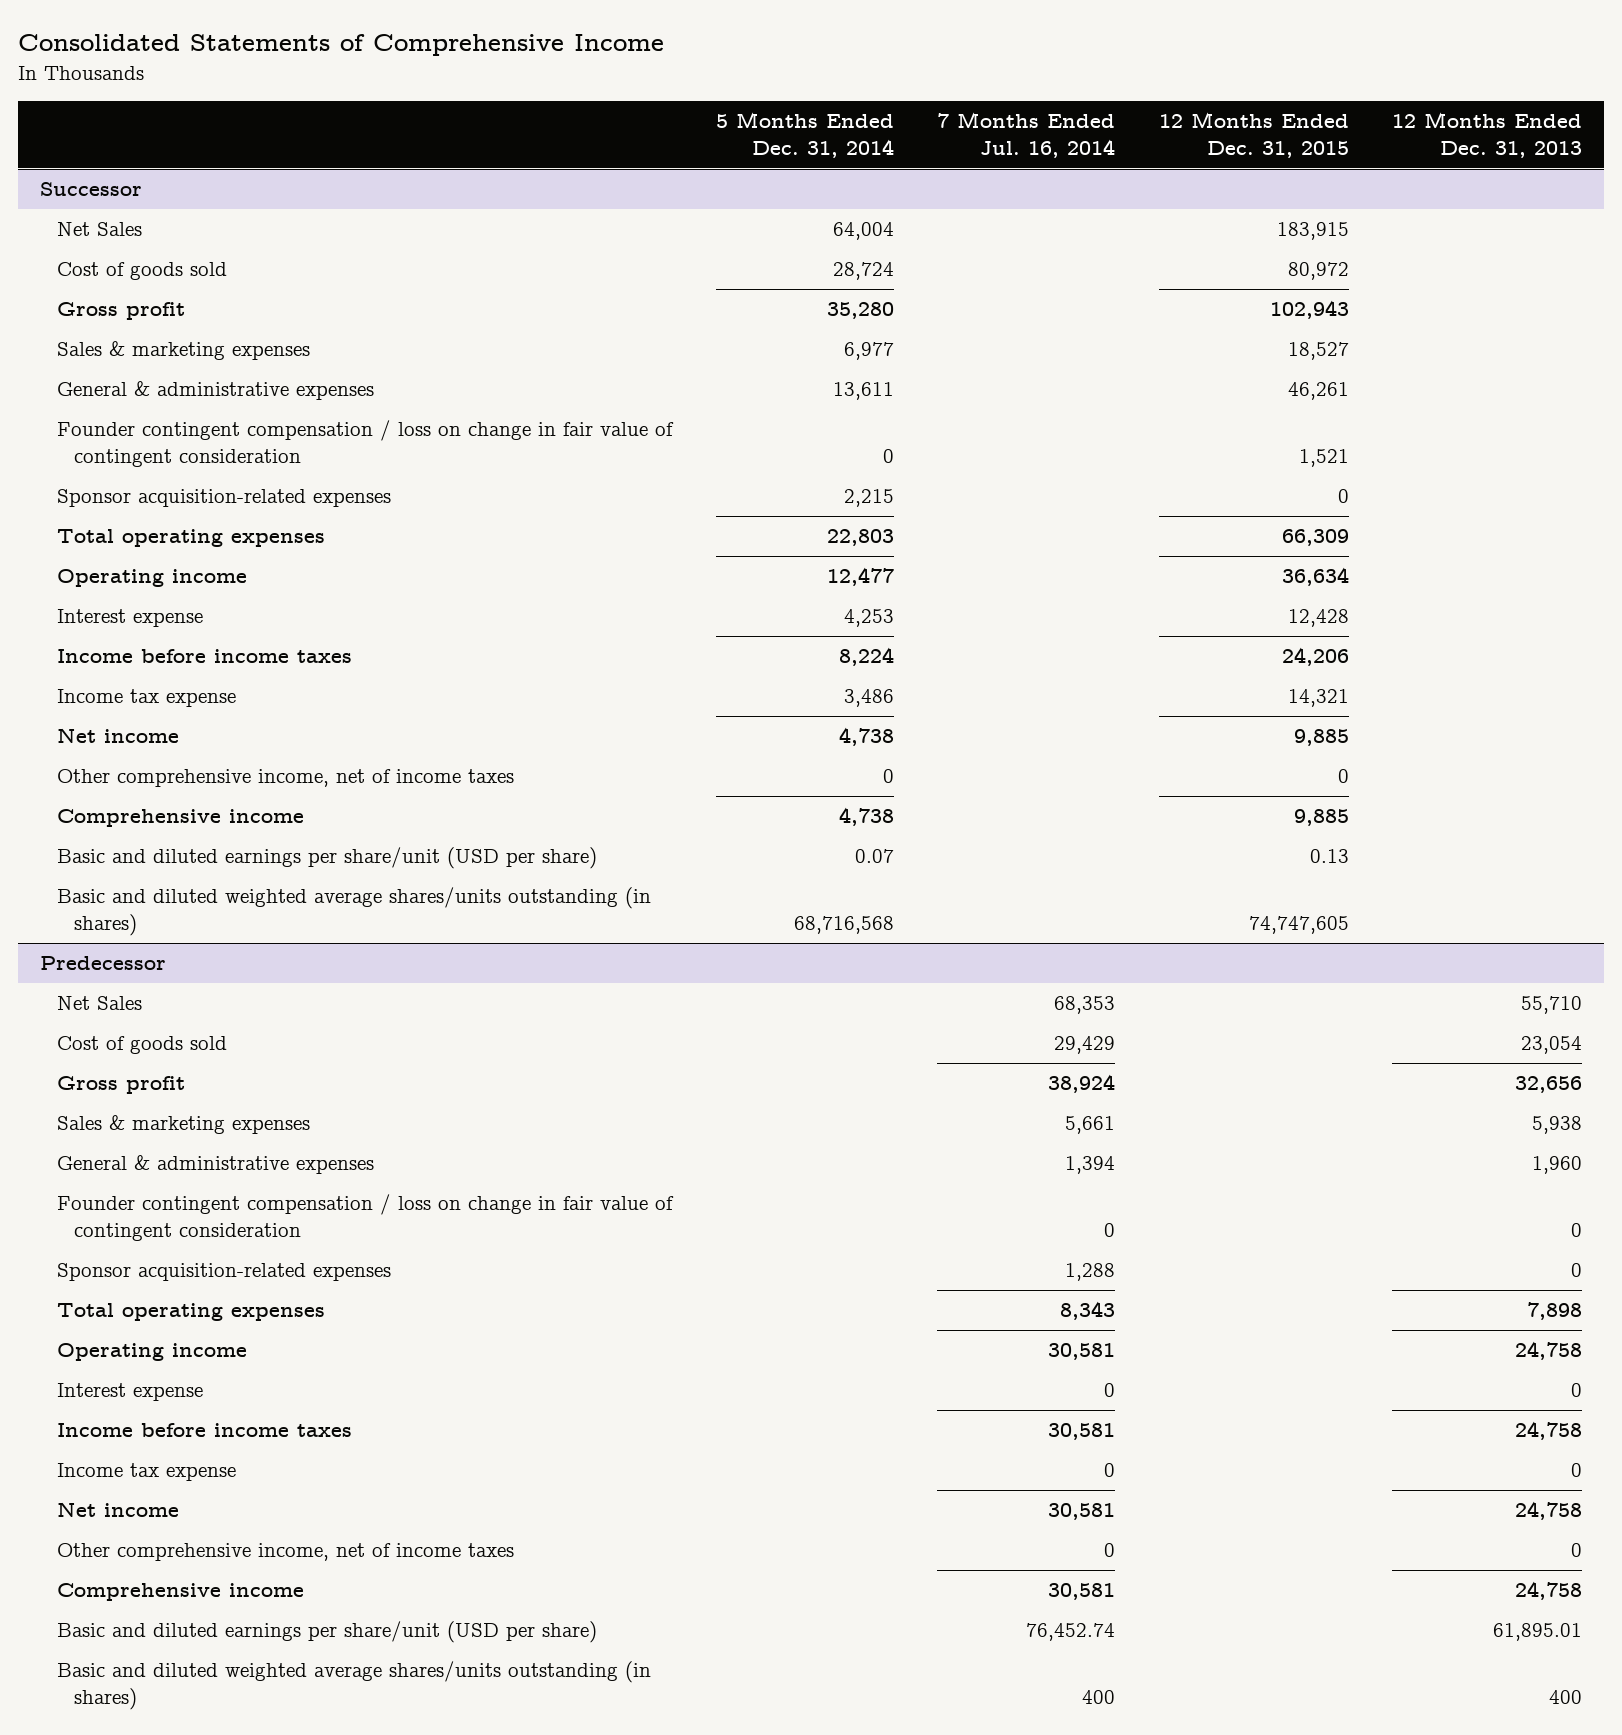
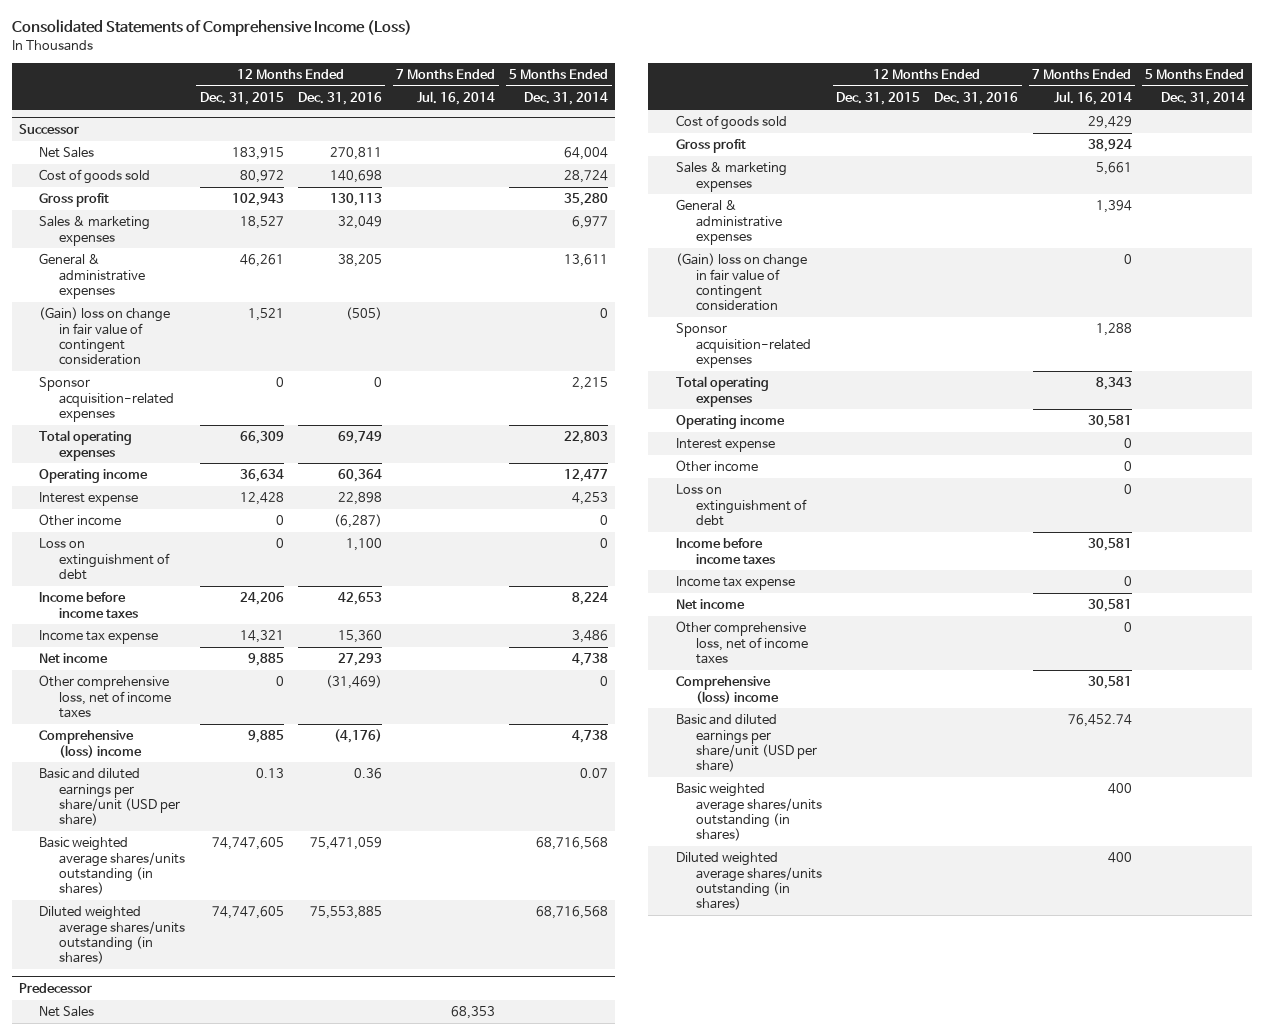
- Consolidated Statements of Comprehensive Income
+ Consolidated Statements of Comprehensive Income (Loss)
- | 5 Months Ended Dec. 31, 2014 | 7 Months Ended Jul. 16, 2014 | 12 Months Ended Dec. 31, 2015 | 12 Months Ended Dec. 31, 2013
+ | 12 Months Ended Dec. 31, 2015 | 12 Months Ended Dec. 31, 2016 | 7 Months Ended Jul. 16, 2014 | 5 Months Ended Dec. 31, 2014
@ Successor
- Founder contingent compensation / loss on change in fair value of contingent consideration | 0 | | 1,521 |
+ (Gain) loss on change in fair value of contingent consideration | 1,521 | (505) | | 0
+ Other income | 0 | (6,287) | | 0
+ Loss on extinguishment of debt | 0 | 1,100 | | 0
- Other comprehensive income, net of income taxes | 0 | | 0 |
- Comprehensive income | 4,738 | | 9,885 |
+ Other comprehensive loss, net of income taxes | 0 | (31,469) | | 0
+ Comprehensive (loss) income | 9,885 | (4,176) | | 4,738
- Basic and diluted weighted average shares/units outstanding (in shares) | 68,716,568 | | 74,747,605 |
+ Basic weighted average shares/units outstanding (in shares) | 74,747,605 | 75,471,059 | | 68,716,568
+ Diluted weighted average shares/units outstanding (in shares) | 74,747,605 | 75,553,885 | | 68,716,568
@ Predecessor
- Founder contingent compensation / loss on change in fair value of contingent consideration | | 0 | | 0
+ (Gain) loss on change in fair value of contingent consideration | | | 0 |
+ Other income | | | 0 |
+ Loss on extinguishment of debt | | | 0 |
- Other comprehensive income, net of income taxes | | 0 | | 0
- Comprehensive income | | 30,581 | | 24,758
+ Other comprehensive loss, net of income taxes | | | 0 |
+ Comprehensive (loss) income | | | 30,581 |
- Basic and diluted weighted average shares/units outstanding (in shares) | | 400 | | 400
+ Basic weighted average shares/units outstanding (in shares) | | | 400 |
+ Diluted weighted average shares/units outstanding (in shares) | | | 400 |

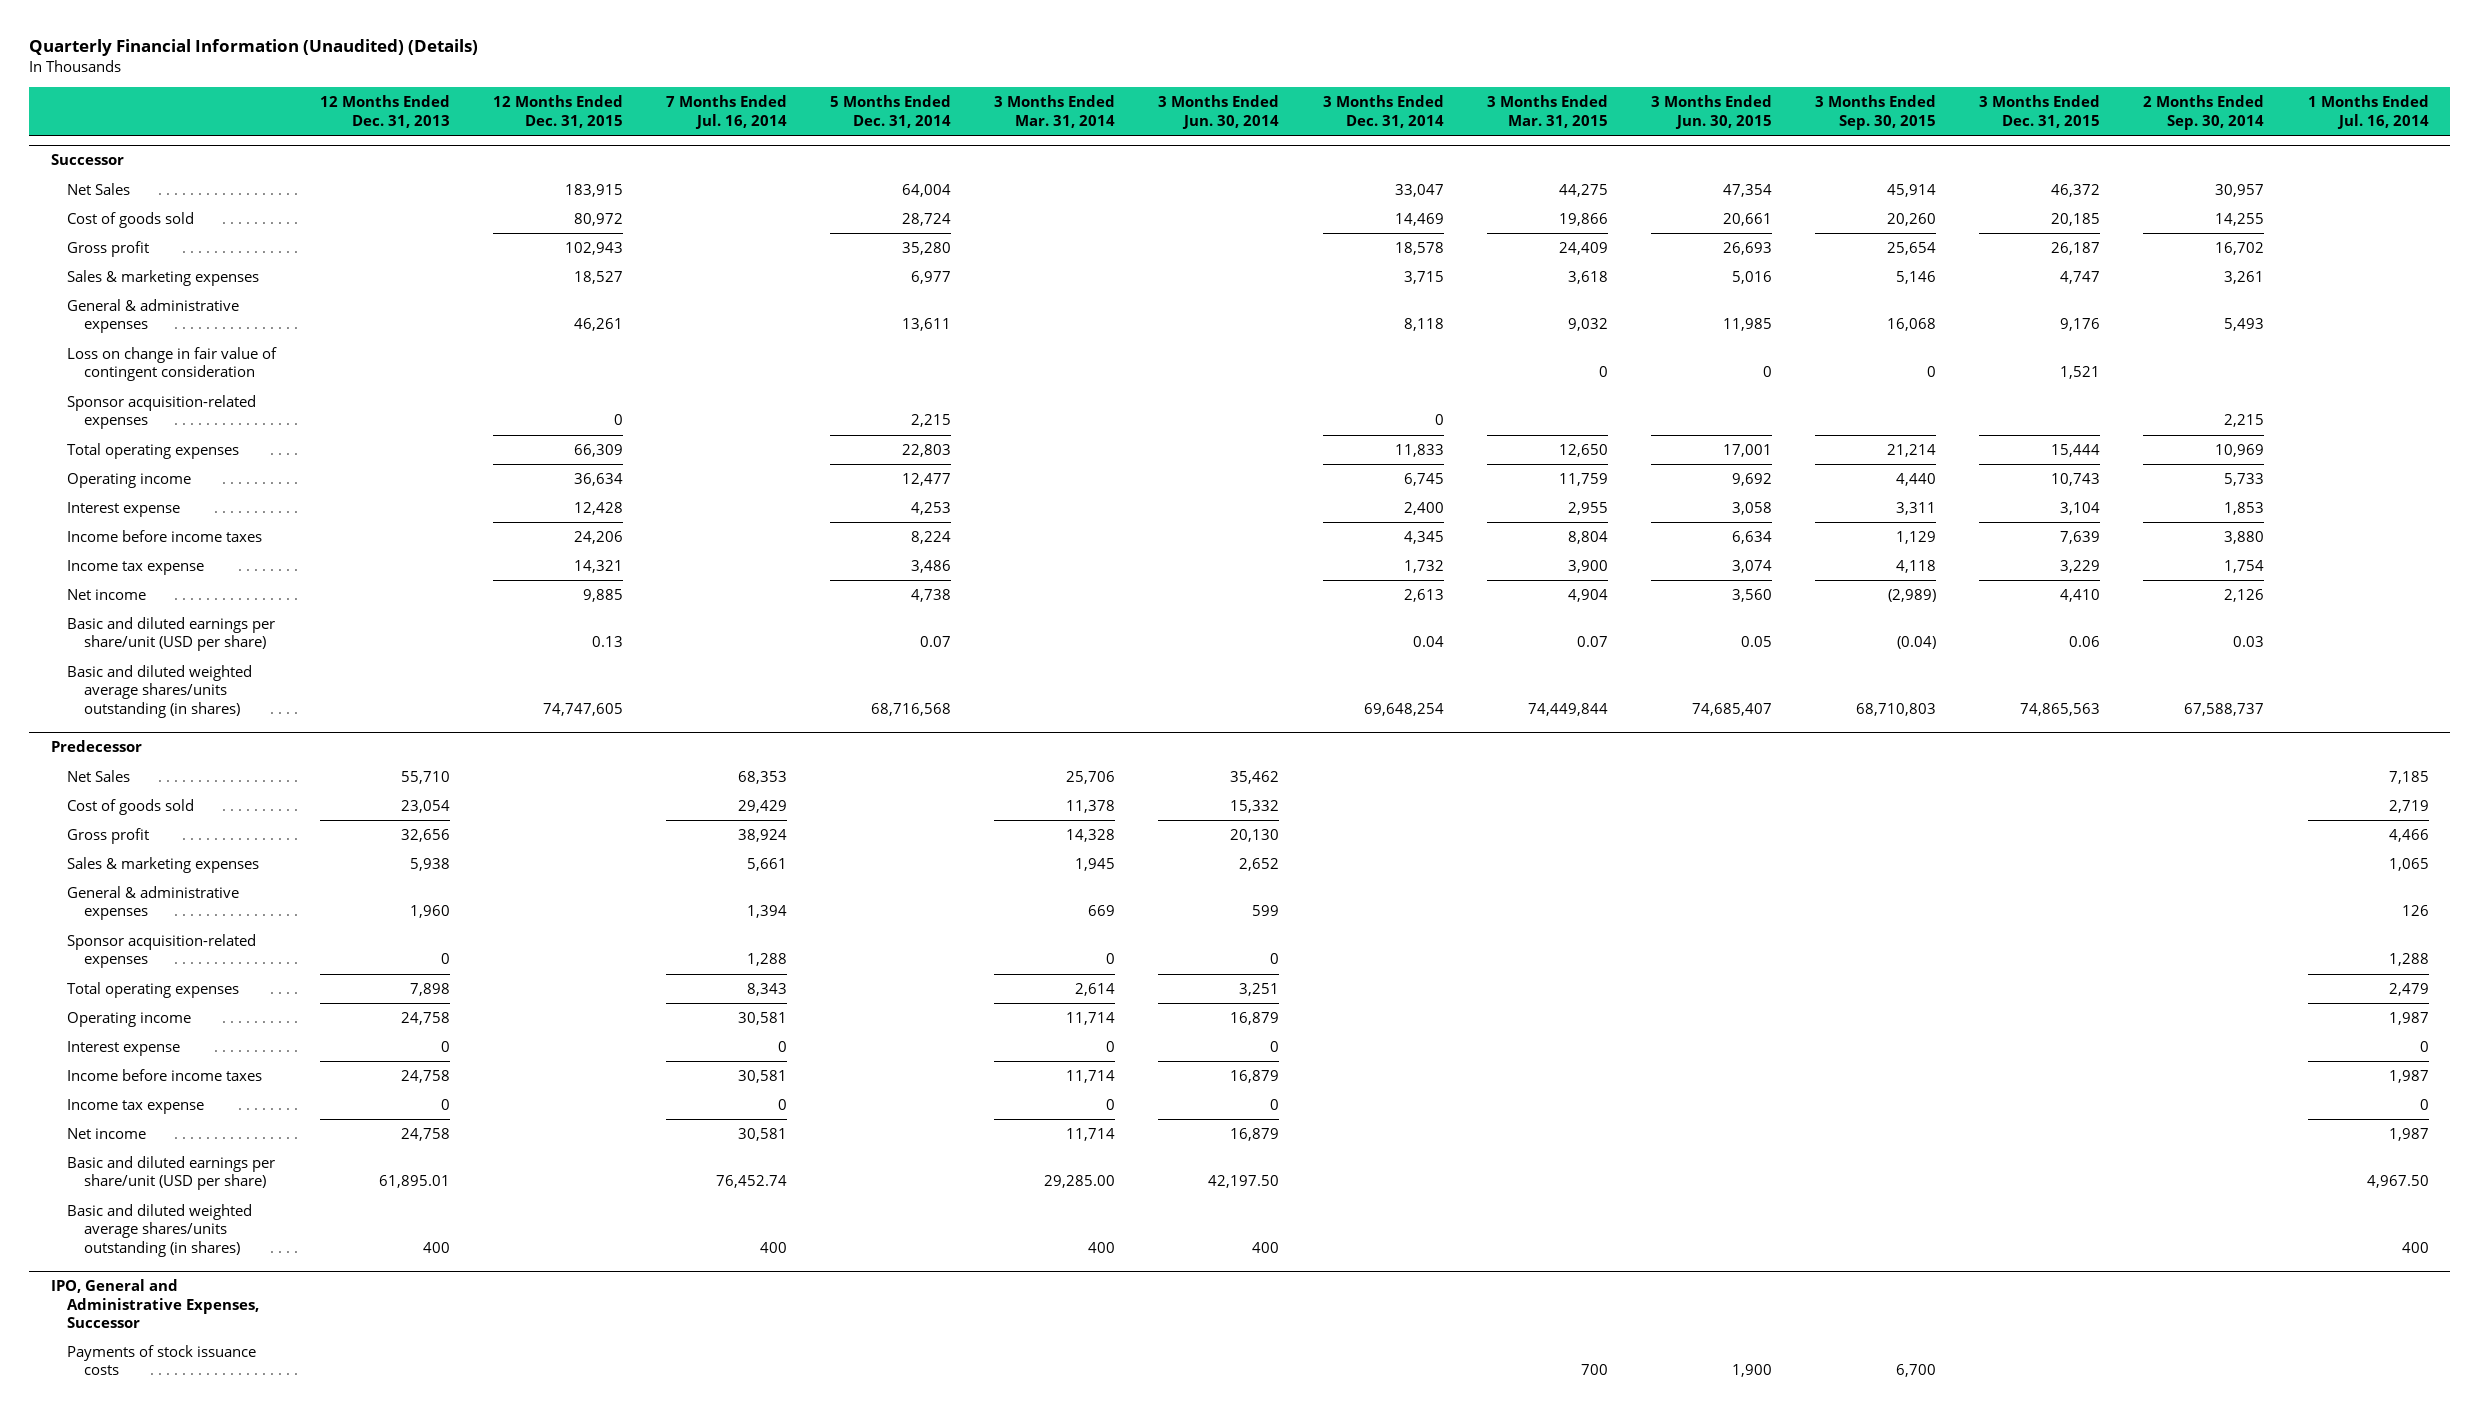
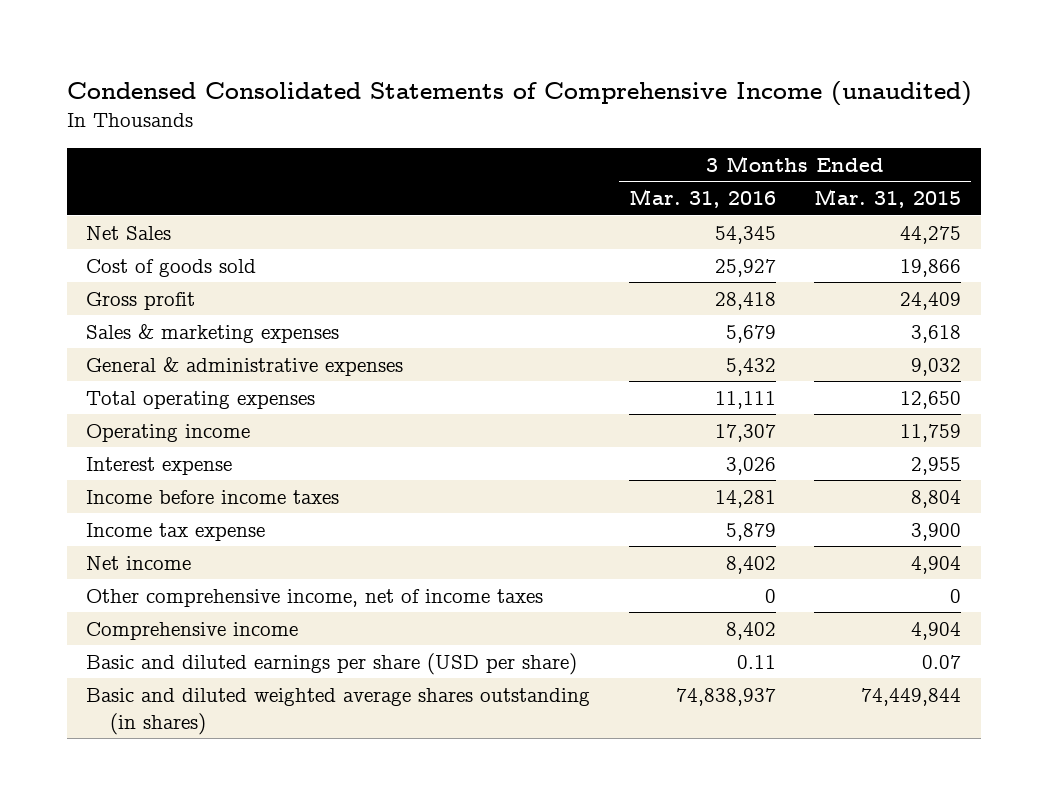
- Quarterly Financial Information (Unaudited) (Details)
+ Condensed Consolidated Statements of Comprehensive Income (unaudited)
- | 12 Months Ended Dec. 31, 2013 | 12 Months Ended Dec. 31, 2015 | 7 Months Ended Jul. 16, 2014 | 5 Months Ended Dec. 31, 2014 | 3 Months Ended Mar. 31, 2014 | 3 Months Ended Jun. 30, 2014 | 3 Months Ended Dec. 31, 2014 | 3 Months Ended Mar. 31, 2015 | 3 Months Ended Jun. 30, 2015 | 3 Months Ended Sep. 30, 2015 | 3 Months Ended Dec. 31, 2015 | 2 Months Ended Sep. 30, 2014 | 1 Months Ended Jul. 16, 2014
+ | 3 Months Ended Mar. 31, 2016 | 3 Months Ended Mar. 31, 2015
- Successor
- Loss on change in fair value of contingent consideration | | | | | | | | 0 | 0 | 0 | 1,521 | |
- Sponsor acquisition-related expenses | | 0 | | 2,215 | | | 0 | | | | | 2,215 |
- Basic and diluted earnings per share/unit (USD per share) | | 0.13 | | 0.07 | | | 0.04 | 0.07 | 0.05 | (0.04) | 0.06 | 0.03 |
- Basic and diluted weighted average shares/units outstanding (in shares) | | 74,747,605 | | 68,716,568 | | | 69,648,254 | 74,449,844 | 74,685,407 | 68,710,803 | 74,865,563 | 67,588,737 |
- Predecessor
- Net Sales | 55,710 | | 68,353 | | 25,706 | 35,462 | | | | | | | 7,185
- Cost of goods sold | 23,054 | | 29,429 | | 11,378 | 15,332 | | | | | | | 2,719
- Gross profit | 32,656 | | 38,924 | | 14,328 | 20,130 | | | | | | | 4,466
- Sales & marketing expenses | 5,938 | | 5,661 | | 1,945 | 2,652 | | | | | | | 1,065
- General & administrative expenses | 1,960 | | 1,394 | | 669 | 599 | | | | | | | 126
- Sponsor acquisition-related expenses | 0 | | 1,288 | | 0 | 0 | | | | | | | 1,288
- Total operating expenses | 7,898 | | 8,343 | | 2,614 | 3,251 | | | | | | | 2,479
- Operating income | 24,758 | | 30,581 | | 11,714 | 16,879 | | | | | | | 1,987
- Interest expense | 0 | | 0 | | 0 | 0 | | | | | | | 0
- Income before income taxes | 24,758 | | 30,581 | | 11,714 | 16,879 | | | | | | | 1,987
- Income tax expense | 0 | | 0 | | 0 | 0 | | | | | | | 0
- Net income | 24,758 | | 30,581 | | 11,714 | 16,879 | | | | | | | 1,987
- Basic and diluted earnings per share/unit (USD per share) | 61,895.01 | | 76,452.74 | | 29,285.00 | 42,197.50 | | | | | | | 4,967.50
- Basic and diluted weighted average shares/units outstanding (in shares) | 400 | | 400 | | 400 | 400 | | | | | | | 400
- IPO, General and Administrative Expenses, Successor
- Payments of stock issuance costs | | | | | | | | 700 | 1,900 | 6,700 | | |
+ Other comprehensive income, net of income taxes | 0 | 0
+ Comprehensive income | 8,402 | 4,904
+ Basic and diluted earnings per share (USD per share) | 0.11 | 0.07
+ Basic and diluted weighted average shares outstanding (in shares) | 74,838,937 | 74,449,844

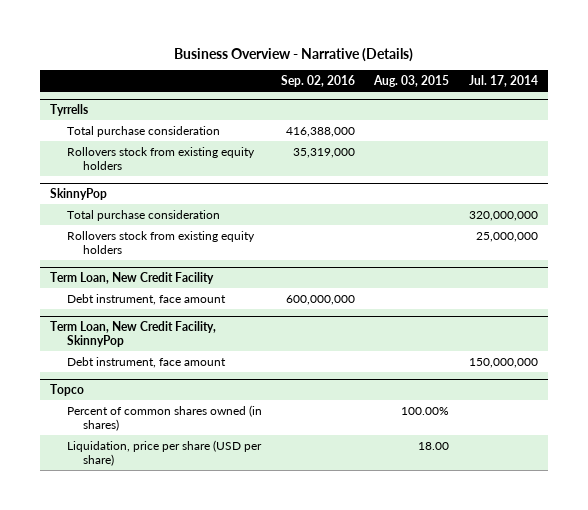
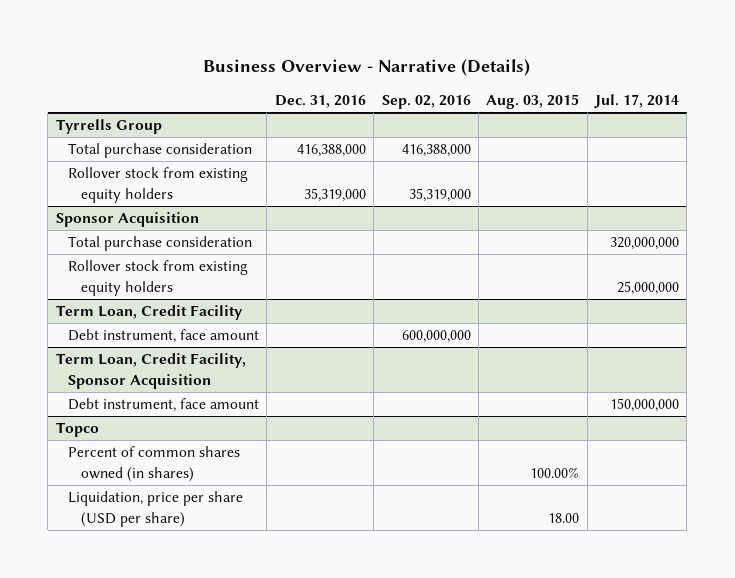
- | Sep. 02, 2016 | Aug. 03, 2015 | Jul. 17, 2014
+ | Dec. 31, 2016 | Sep. 02, 2016 | Aug. 03, 2015 | Jul. 17, 2014
- Tyrrells
+ Tyrrells Group
- Rollovers stock from existing equity holders | 35,319,000 | |
- SkinnyPop
+ Rollover stock from existing equity holders | 35,319,000 | 35,319,000 | |
+ Sponsor Acquisition
- Rollovers stock from existing equity holders | | | 25,000,000
- Term Loan, New Credit Facility
+ Rollover stock from existing equity holders | | | | 25,000,000
+ Term Loan, Credit Facility
- Term Loan, New Credit Facility, SkinnyPop
+ Term Loan, Credit Facility, Sponsor Acquisition

